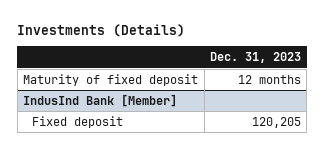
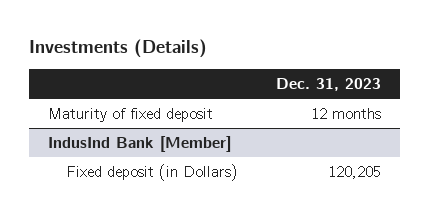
@ IndusInd Bank [Member]
- Fixed deposit | 120,205
+ Fixed deposit (in Dollars) | 120,205

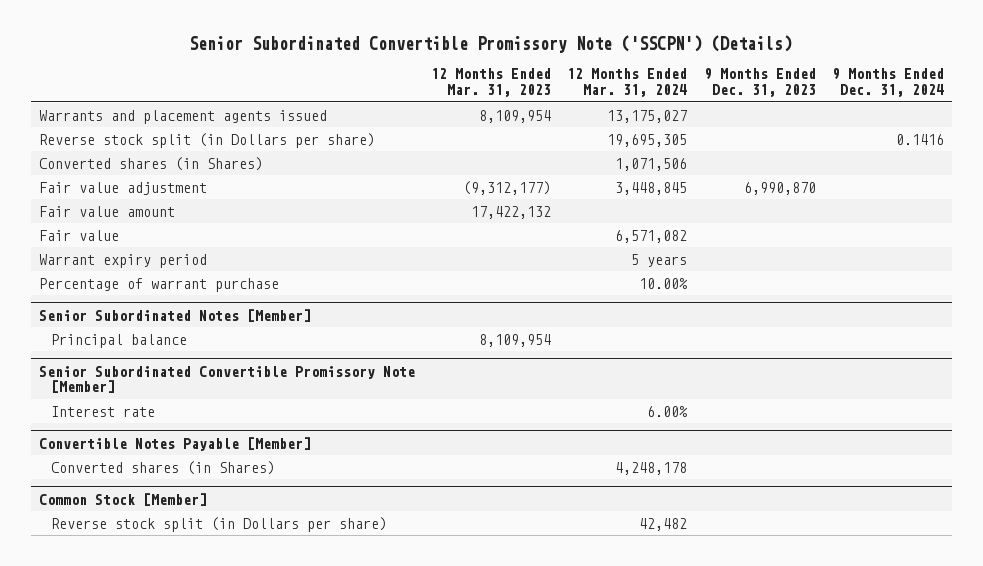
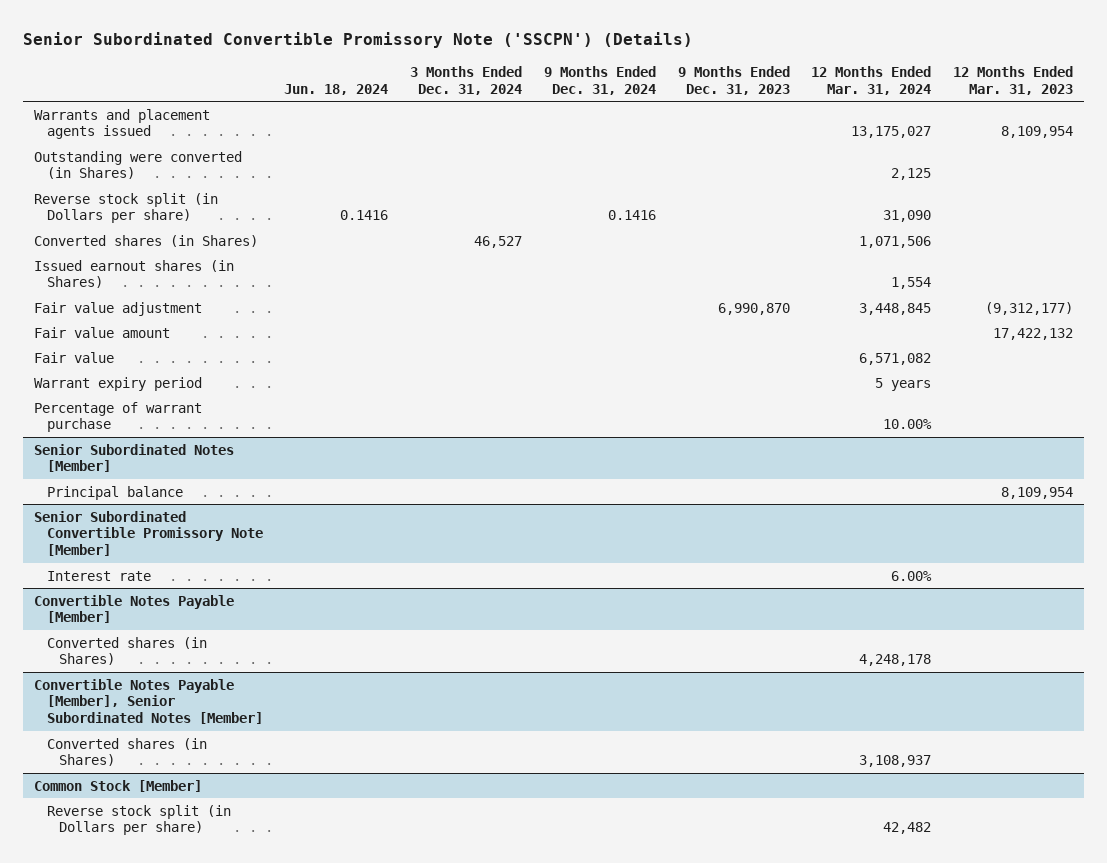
- | 12 Months Ended Mar. 31, 2023 | 12 Months Ended Mar. 31, 2024 | 9 Months Ended Dec. 31, 2023 | 9 Months Ended Dec. 31, 2024
+ | Jun. 18, 2024 | 3 Months Ended Dec. 31, 2024 | 9 Months Ended Dec. 31, 2024 | 9 Months Ended Dec. 31, 2023 | 12 Months Ended Mar. 31, 2024 | 12 Months Ended Mar. 31, 2023
- Reverse stock split (in Dollars per share) | | 19,695,305 | | 0.1416
+ Outstanding were converted (in Shares) | | | | | 2,125 |
+ Reverse stock split (in Dollars per share) | 0.1416 | | 0.1416 | | 31,090 |
+ Issued earnout shares (in Shares) | | | | | 1,554 |
+ Convertible Notes Payable [Member], Senior Subordinated Notes [Member]
+ Converted shares (in Shares) | | | | | 3,108,937 |

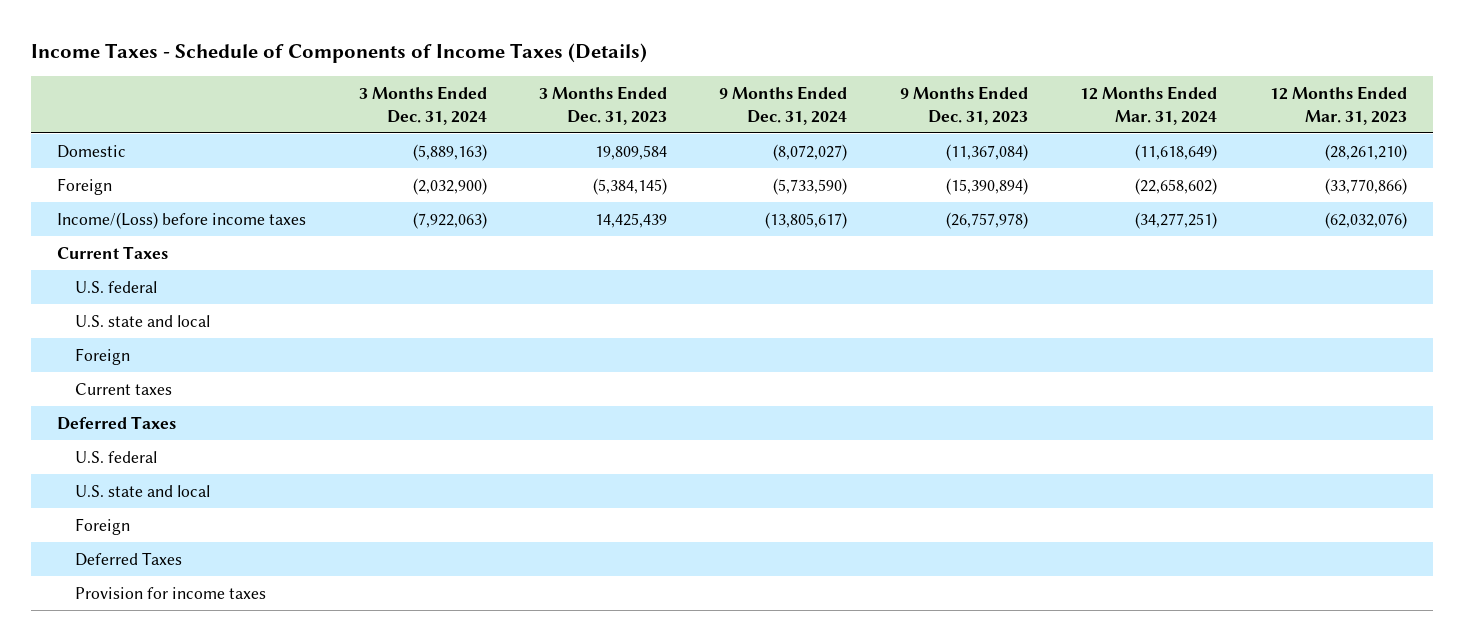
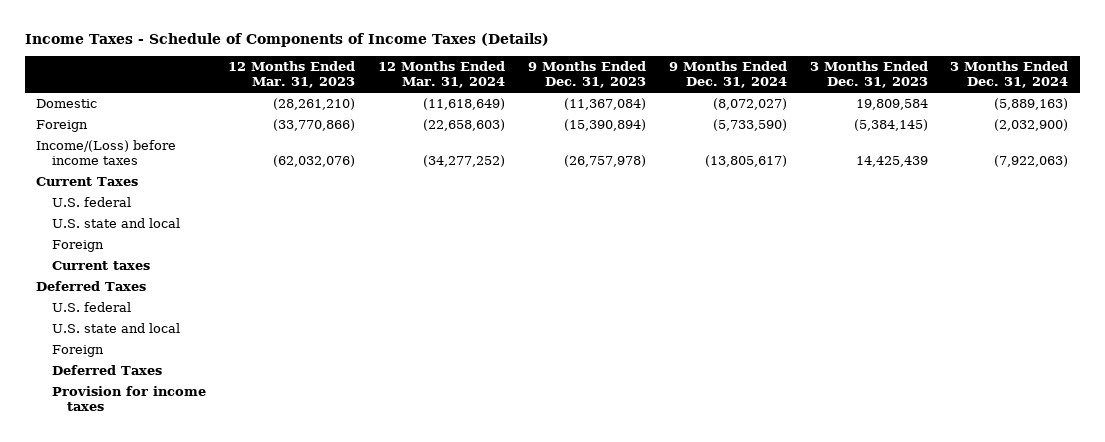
- | 3 Months Ended Dec. 31, 2024 | 3 Months Ended Dec. 31, 2023 | 9 Months Ended Dec. 31, 2024 | 9 Months Ended Dec. 31, 2023 | 12 Months Ended Mar. 31, 2024 | 12 Months Ended Mar. 31, 2023
+ | 12 Months Ended Mar. 31, 2023 | 12 Months Ended Mar. 31, 2024 | 9 Months Ended Dec. 31, 2023 | 9 Months Ended Dec. 31, 2024 | 3 Months Ended Dec. 31, 2023 | 3 Months Ended Dec. 31, 2024
- Foreign | (2,032,900) | (5,384,145) | (5,733,590) | (15,390,894) | (22,658,602) | (33,770,866)
- Income/(Loss) before income taxes | (7,922,063) | 14,425,439 | (13,805,617) | (26,757,978) | (34,277,251) | (62,032,076)
+ Foreign | (33,770,866) | (22,658,603) | (15,390,894) | (5,733,590) | (5,384,145) | (2,032,900)
+ Income/(Loss) before income taxes | (62,032,076) | (34,277,252) | (26,757,978) | (13,805,617) | 14,425,439 | (7,922,063)

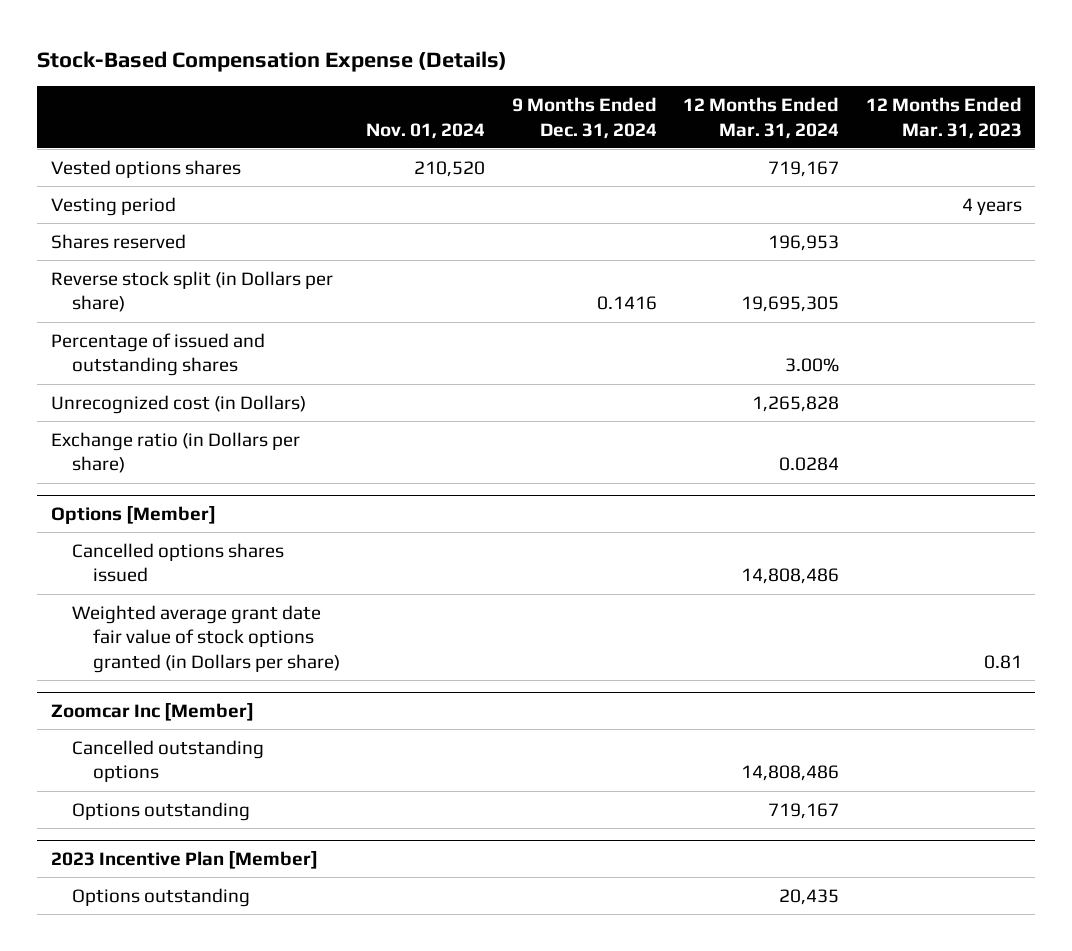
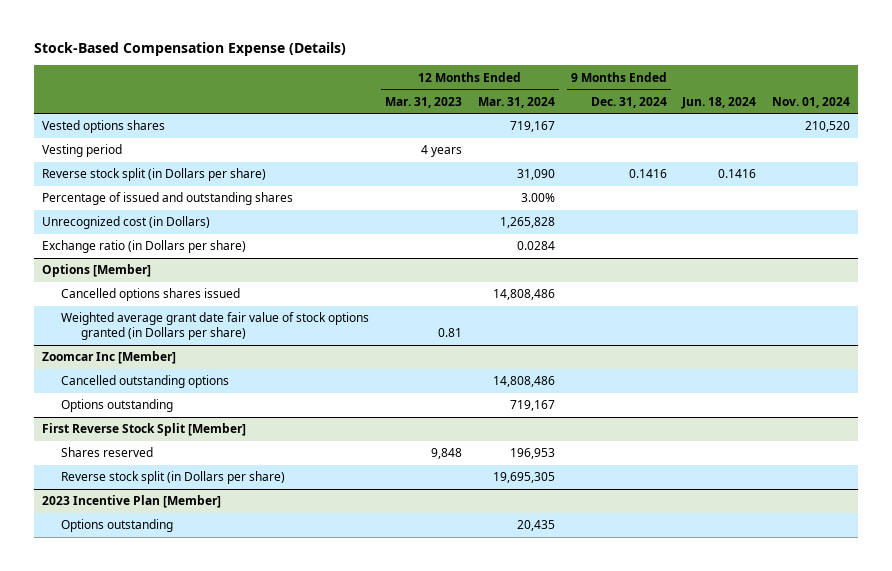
- | Nov. 01, 2024 | 9 Months Ended Dec. 31, 2024 | 12 Months Ended Mar. 31, 2024 | 12 Months Ended Mar. 31, 2023
+ | 12 Months Ended Mar. 31, 2023 | 12 Months Ended Mar. 31, 2024 | 9 Months Ended Dec. 31, 2024 | Jun. 18, 2024 | Nov. 01, 2024
- Shares reserved | | | 196,953 |
- Reverse stock split (in Dollars per share) | | 0.1416 | 19,695,305 |
+ Reverse stock split (in Dollars per share) | | 31,090 | 0.1416 | 0.1416 |
+ First Reverse Stock Split [Member]
+ Shares reserved | 9,848 | 196,953 | | |
+ Reverse stock split (in Dollars per share) | | 19,695,305 | | |

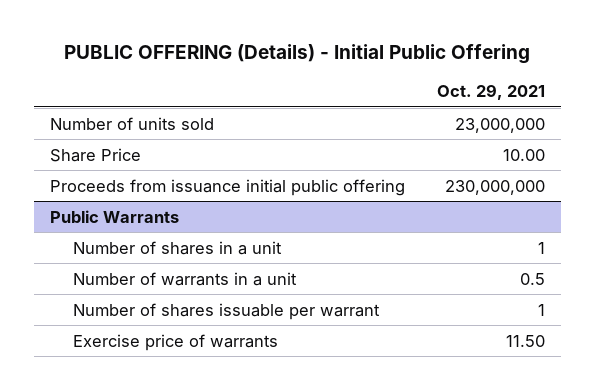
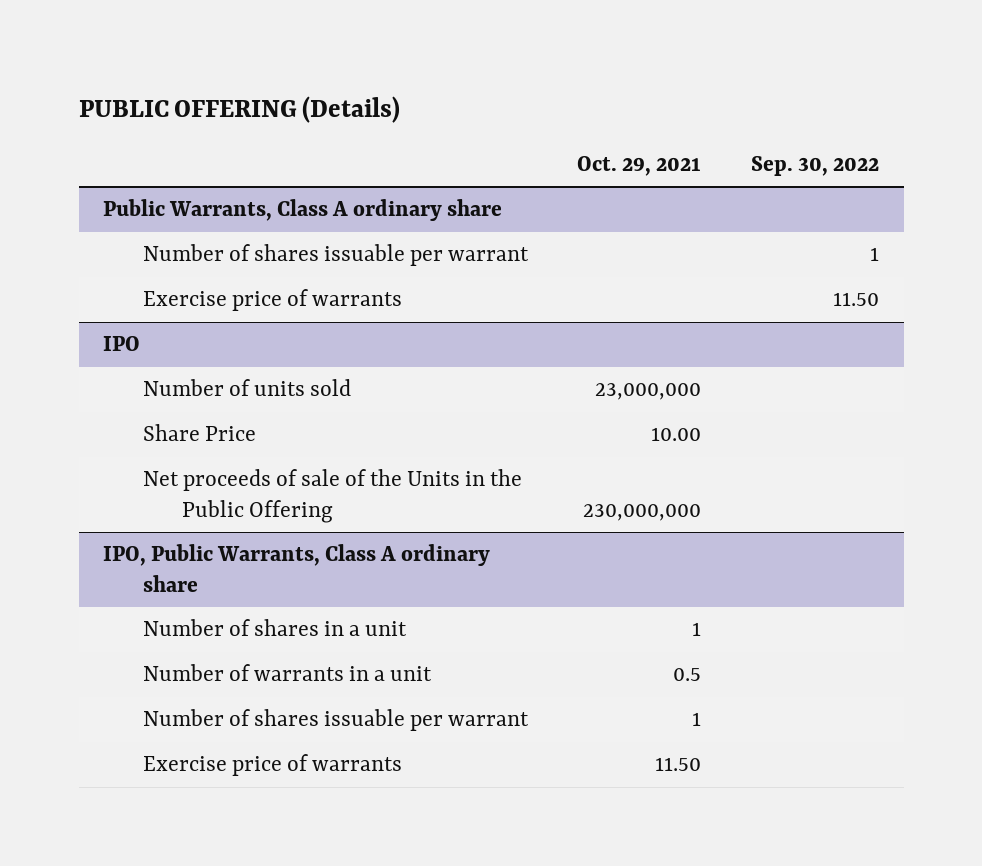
- PUBLIC OFFERING (Details) - Initial Public Offering
+ PUBLIC OFFERING (Details)
- | Oct. 29, 2021
+ | Oct. 29, 2021 | Sep. 30, 2022
+ Public Warrants, Class A ordinary share
+ Number of shares issuable per warrant | | 1
+ Exercise price of warrants | | 11.50
+ IPO
- Proceeds from issuance initial public offering | 230,000,000
- Public Warrants
+ Net proceeds of sale of the Units in the Public Offering | 230,000,000 |
+ IPO, Public Warrants, Class A ordinary share

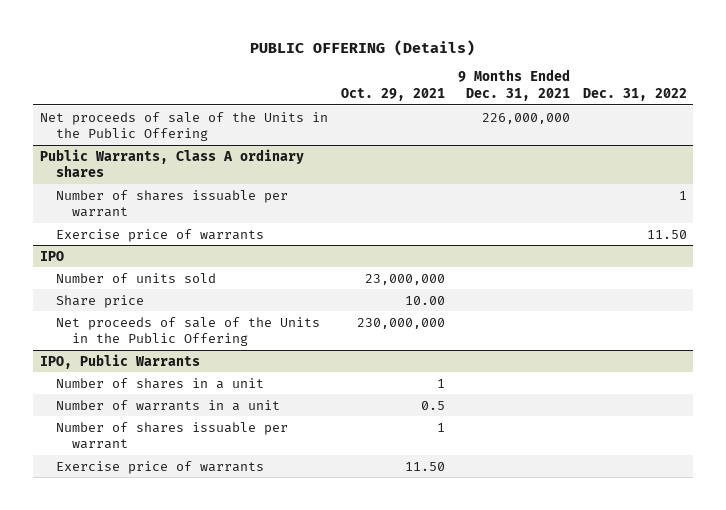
- | Oct. 29, 2021 | Sep. 30, 2022
+ | Oct. 29, 2021 | 9 Months Ended Dec. 31, 2021 | Dec. 31, 2022
- Public Warrants, Class A ordinary share
+ Net proceeds of sale of the Units in the Public Offering | | 226,000,000 |
+ Public Warrants, Class A ordinary shares
@ IPO
- Share Price | 10.00 |
+ Share price | 10.00 | |
- IPO, Public Warrants, Class A ordinary share
+ IPO, Public Warrants

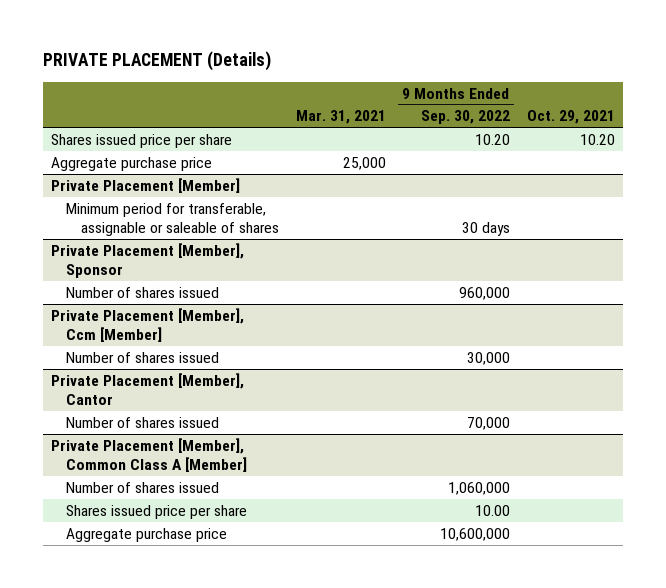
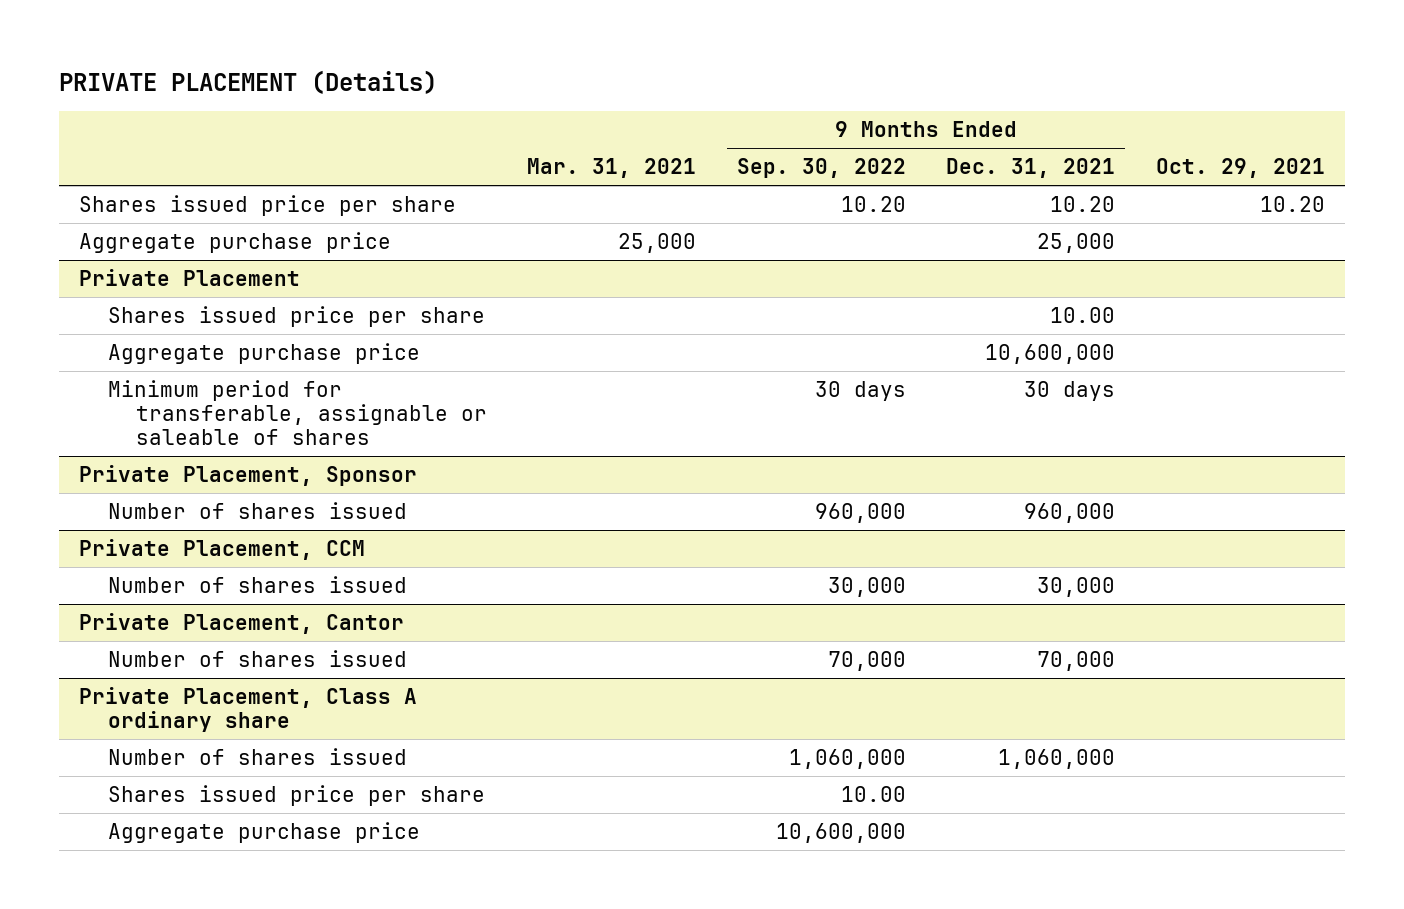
- | Mar. 31, 2021 | 9 Months Ended Sep. 30, 2022 | Oct. 29, 2021
+ | Mar. 31, 2021 | 9 Months Ended Sep. 30, 2022 | 9 Months Ended Dec. 31, 2021 | Oct. 29, 2021
- Private Placement [Member]
+ Private Placement
+ Shares issued price per share | | | 10.00 |
+ Aggregate purchase price | | | 10,600,000 |
- Private Placement [Member], Sponsor
+ Private Placement, Sponsor
- Private Placement [Member], Ccm [Member]
+ Private Placement, CCM
- Private Placement [Member], Cantor
+ Private Placement, Cantor
- Private Placement [Member], Common Class A [Member]
+ Private Placement, Class A ordinary share

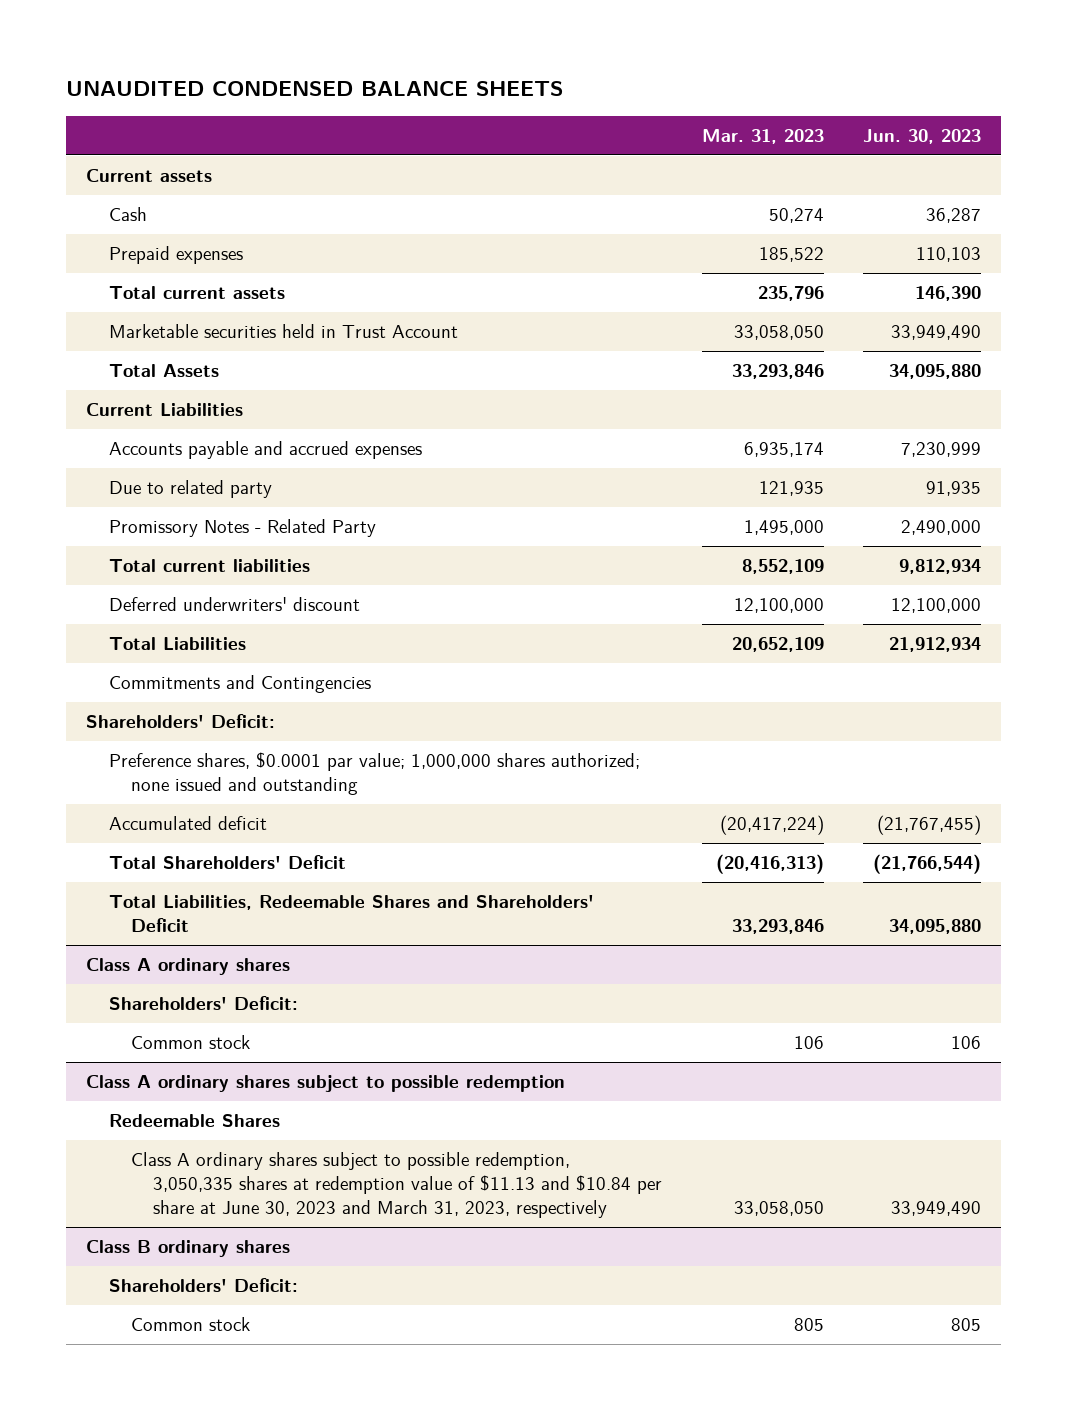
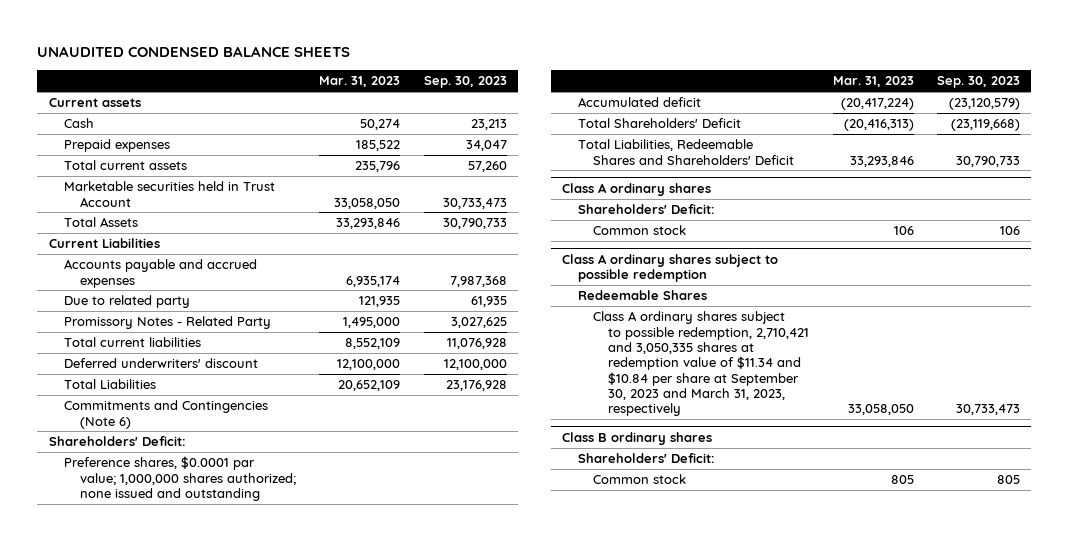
- | Mar. 31, 2023 | Jun. 30, 2023
+ | Mar. 31, 2023 | Sep. 30, 2023
- Commitments and Contingencies
+ Commitments and Contingencies (Note 6)
@ Class A ordinary shares subject to possible redemption
- Class A ordinary shares subject to possible redemption, 3,050,335 shares at redemption value of $11.13 and $10.84 per share at June 30, 2023 and March 31, 2023, respectively | 33,058,050 | 33,949,490
+ Class A ordinary shares subject to possible redemption, 2,710,421 and 3,050,335 shares at redemption value of $11.34 and $10.84 per share at September 30, 2023 and March 31, 2023, respectively | 33,058,050 | 30,733,473

